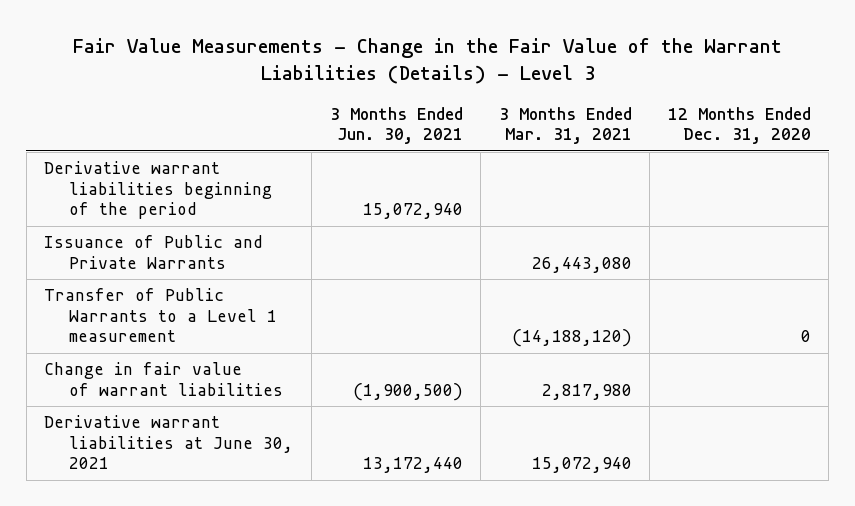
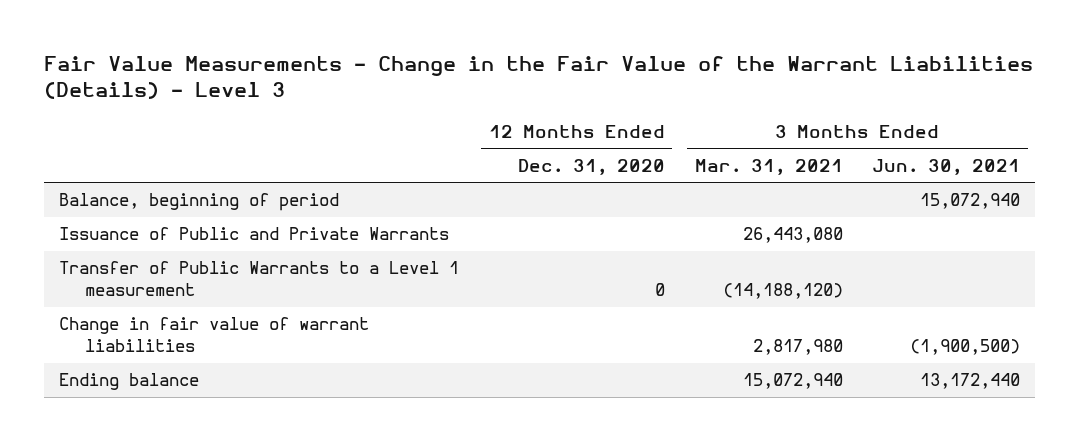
- | 3 Months Ended Jun. 30, 2021 | 3 Months Ended Mar. 31, 2021 | 12 Months Ended Dec. 31, 2020
+ | 12 Months Ended Dec. 31, 2020 | 3 Months Ended Mar. 31, 2021 | 3 Months Ended Jun. 30, 2021
- Derivative warrant liabilities beginning of the period | 15,072,940 | |
+ Balance, beginning of period | | | 15,072,940
- Derivative warrant liabilities at June 30, 2021 | 13,172,440 | 15,072,940 |
+ Ending balance | | 15,072,940 | 13,172,440

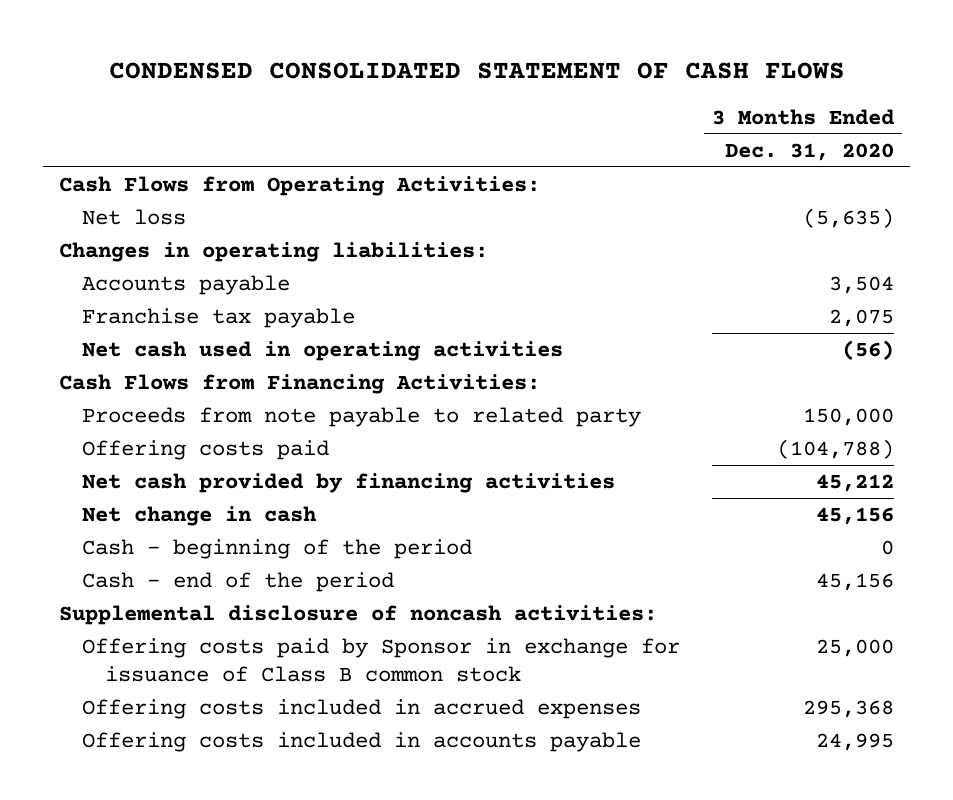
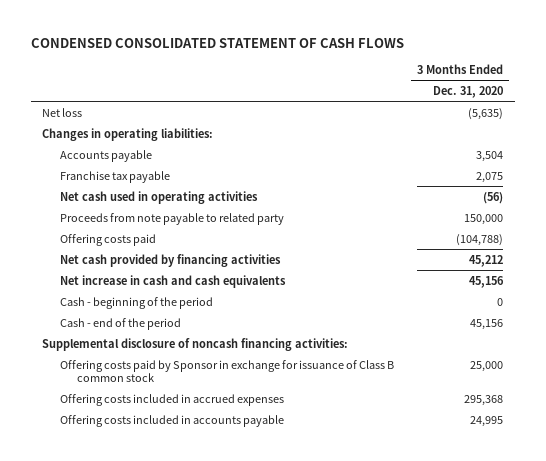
- Cash Flows from Operating Activities:
- Cash Flows from Financing Activities:
- Net change in cash | 45,156
+ Net increase in cash and cash equivalents | 45,156
- Supplemental disclosure of noncash activities:
+ Supplemental disclosure of noncash financing activities:

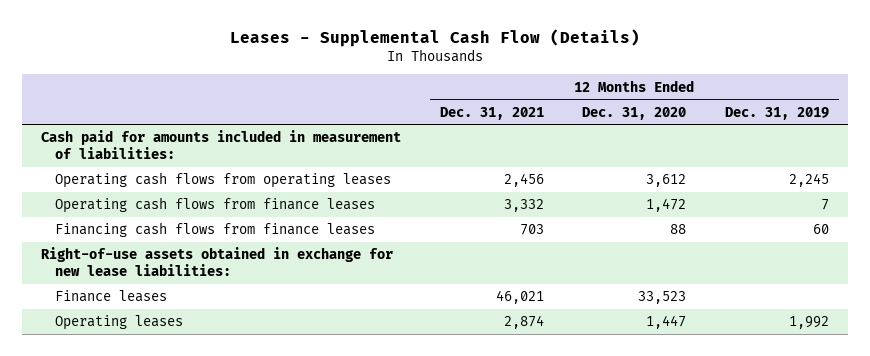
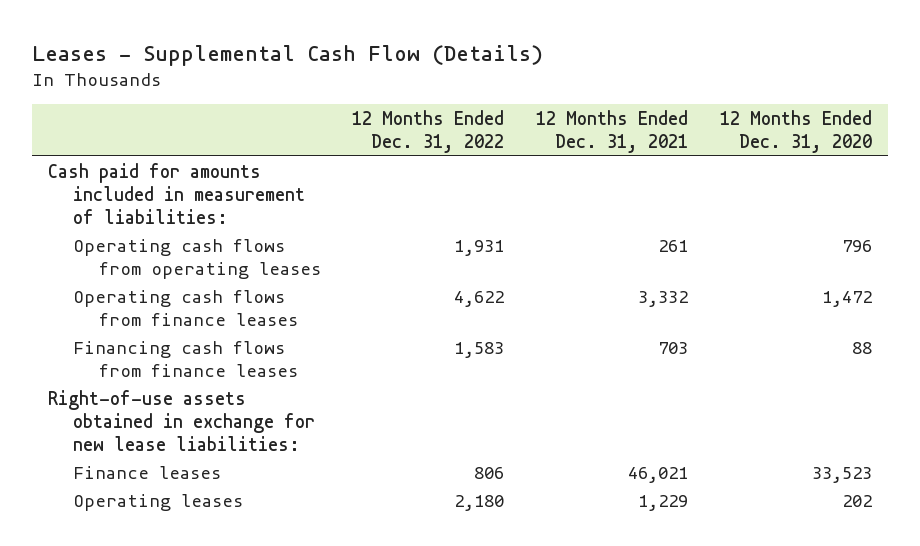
- | 12 Months Ended Dec. 31, 2021 | 12 Months Ended Dec. 31, 2020 | 12 Months Ended Dec. 31, 2019
+ | 12 Months Ended Dec. 31, 2022 | 12 Months Ended Dec. 31, 2021 | 12 Months Ended Dec. 31, 2020
- Operating cash flows from operating leases | 2,456 | 3,612 | 2,245
+ Operating cash flows from operating leases | 1,931 | 261 | 796
- Operating leases | 2,874 | 1,447 | 1,992
+ Operating leases | 2,180 | 1,229 | 202

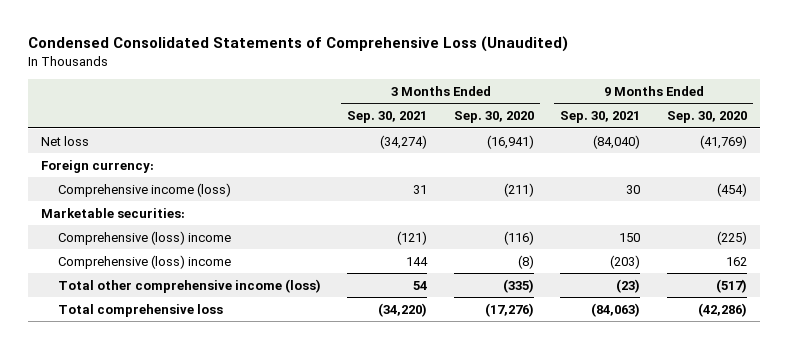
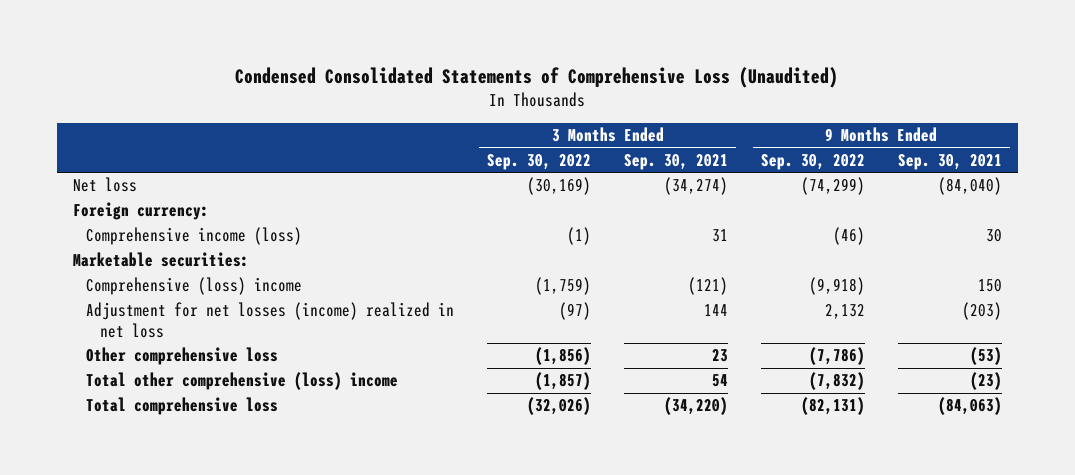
- | 3 Months Ended Sep. 30, 2021 | 3 Months Ended Sep. 30, 2020 | 9 Months Ended Sep. 30, 2021 | 9 Months Ended Sep. 30, 2020
+ | 3 Months Ended Sep. 30, 2022 | 3 Months Ended Sep. 30, 2021 | 9 Months Ended Sep. 30, 2022 | 9 Months Ended Sep. 30, 2021
- Comprehensive (loss) income | 144 | (8) | (203) | 162
- Total other comprehensive income (loss) | 54 | (335) | (23) | (517)
+ Adjustment for net losses (income) realized in net loss | (97) | 144 | 2,132 | (203)
+ Other comprehensive loss | (1,856) | 23 | (7,786) | (53)
+ Total other comprehensive (loss) income | (1,857) | 54 | (7,832) | (23)

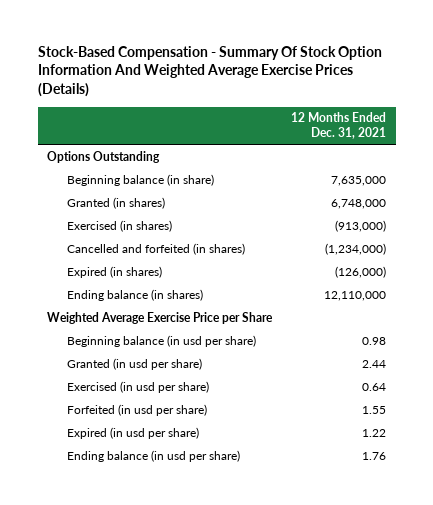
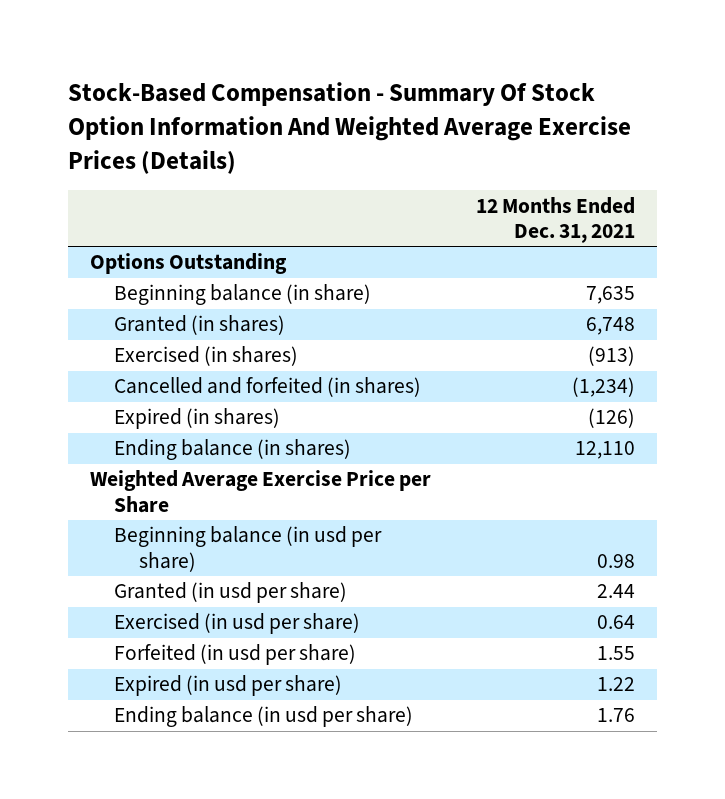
- Beginning balance (in share) | 7,635,000
- Granted (in shares) | 6,748,000
- Exercised (in shares) | (913,000)
- Cancelled and forfeited (in shares) | (1,234,000)
- Expired (in shares) | (126,000)
- Ending balance (in shares) | 12,110,000
+ Beginning balance (in share) | 7,635
+ Granted (in shares) | 6,748
+ Exercised (in shares) | (913)
+ Cancelled and forfeited (in shares) | (1,234)
+ Expired (in shares) | (126)
+ Ending balance (in shares) | 12,110

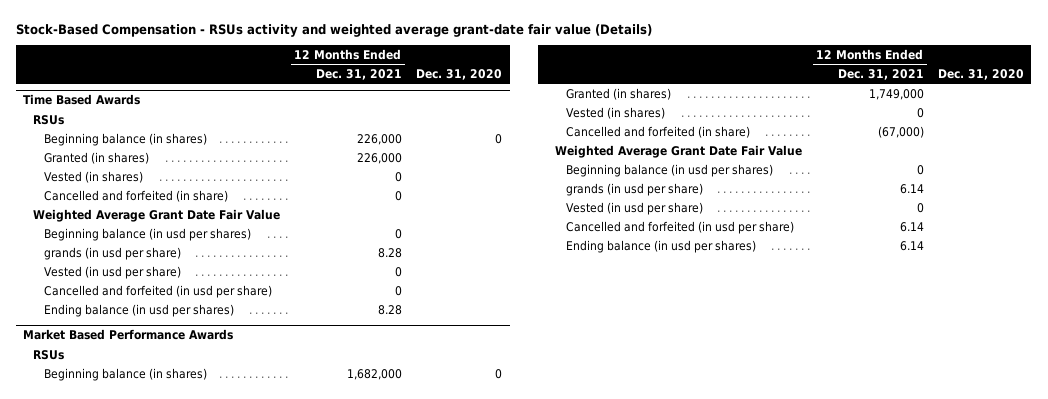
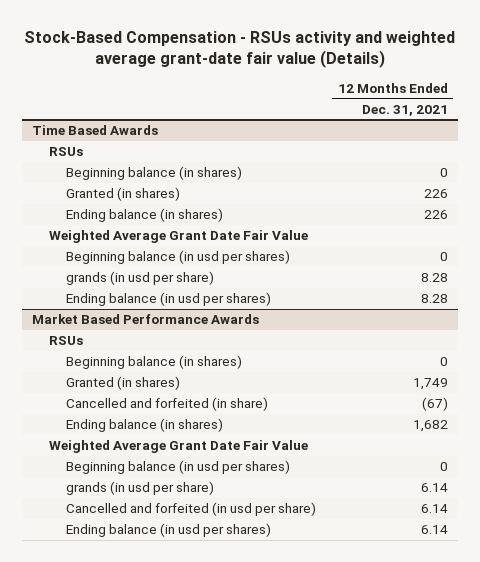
- | 12 Months Ended Dec. 31, 2021 | Dec. 31, 2020
+ | 12 Months Ended Dec. 31, 2021
@ Time Based Awards
- Beginning balance (in shares) | 226,000 | 0
- Granted (in shares) | 226,000 |
- Vested (in shares) | 0 |
- Cancelled and forfeited (in share) | 0 |
+ Beginning balance (in shares) | 0
+ Granted (in shares) | 226
+ Ending balance (in shares) | 226
- Vested (in usd per share) | 0 |
- Cancelled and forfeited (in usd per share) | 0 |
@ Market Based Performance Awards
- Beginning balance (in shares) | 1,682,000 | 0
- Granted (in shares) | 1,749,000 |
- Vested (in shares) | 0 |
- Cancelled and forfeited (in share) | (67,000) |
+ Beginning balance (in shares) | 0
+ Granted (in shares) | 1,749
+ Cancelled and forfeited (in share) | (67)
+ Ending balance (in shares) | 1,682
- Vested (in usd per share) | 0 |

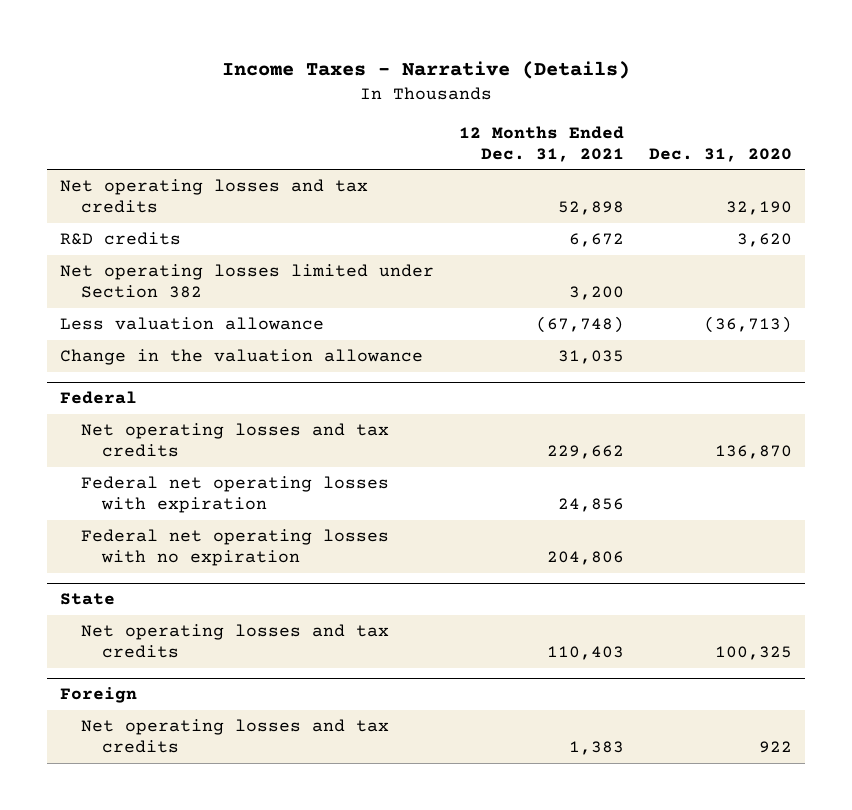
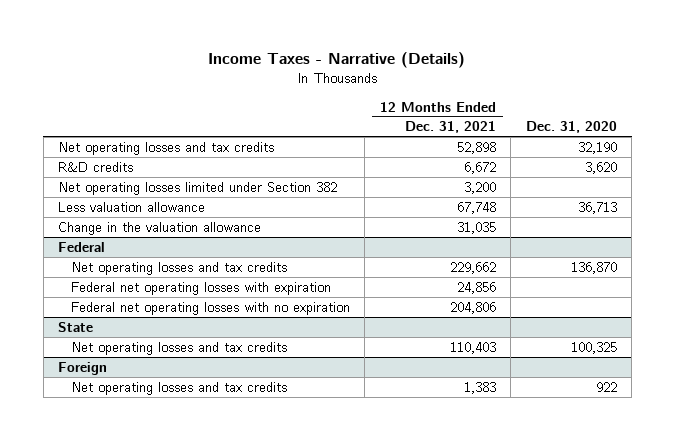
- Less valuation allowance | (67,748) | (36,713)
+ Less valuation allowance | 67,748 | 36,713

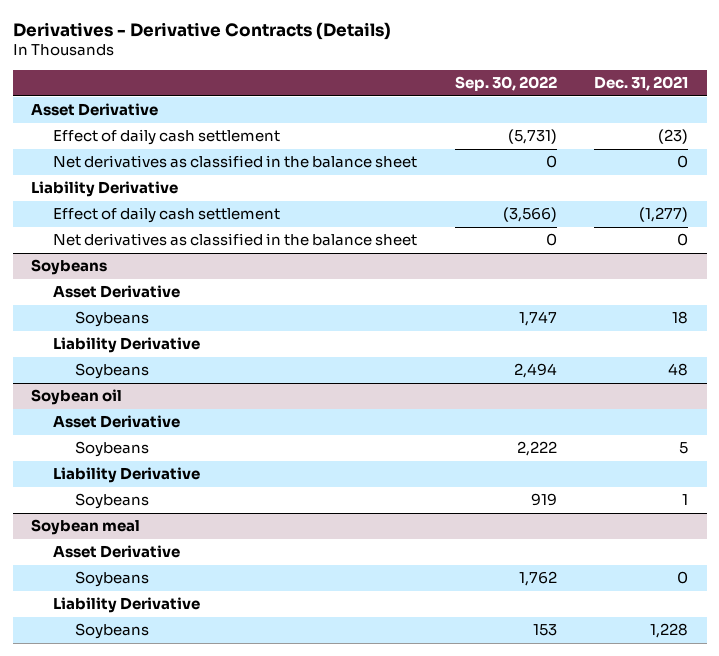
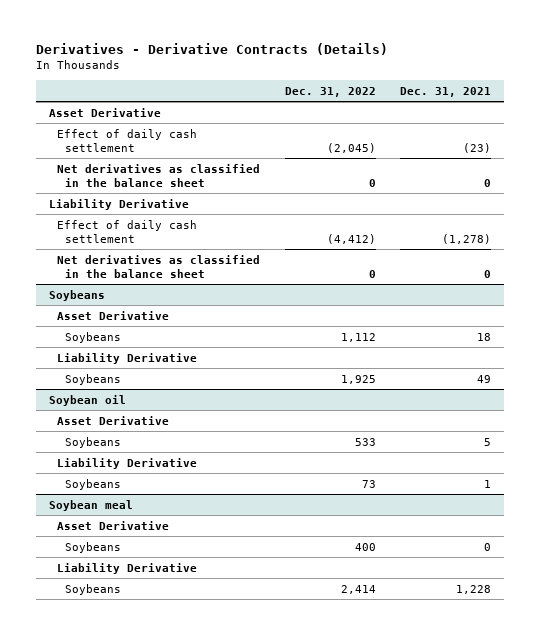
- | Sep. 30, 2022 | Dec. 31, 2021
+ | Dec. 31, 2022 | Dec. 31, 2021
- Effect of daily cash settlement | (3,566) | (1,277)
+ Effect of daily cash settlement | (4,412) | (1,278)
@ Soybeans
- Soybeans | 2,494 | 48
+ Soybeans | 1,925 | 49

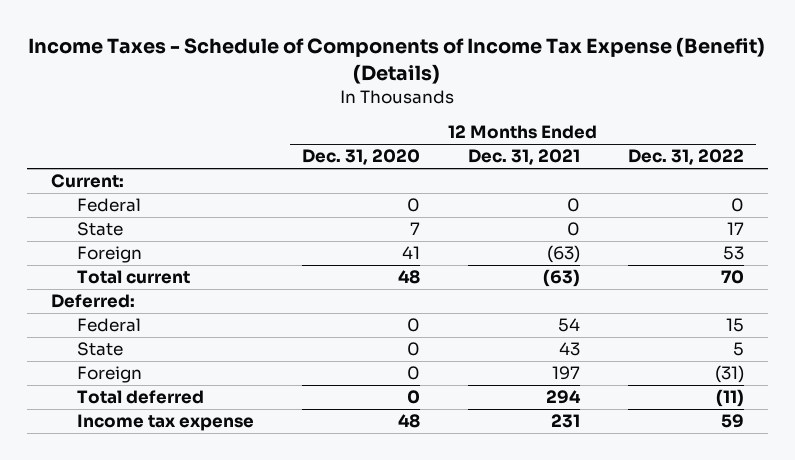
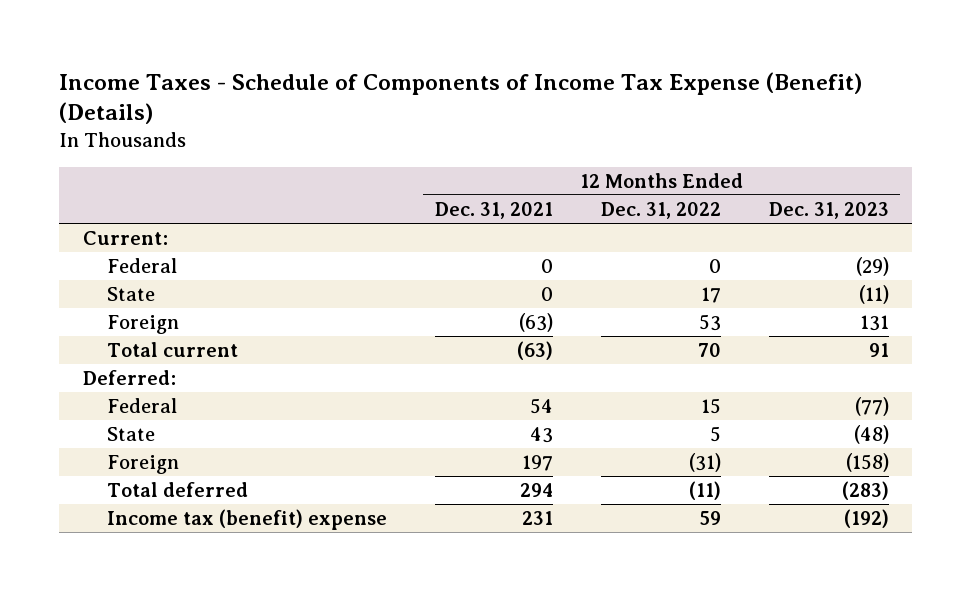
- | 12 Months Ended Dec. 31, 2020 | 12 Months Ended Dec. 31, 2021 | 12 Months Ended Dec. 31, 2022
+ | 12 Months Ended Dec. 31, 2021 | 12 Months Ended Dec. 31, 2022 | 12 Months Ended Dec. 31, 2023
- Income tax expense | 48 | 231 | 59
+ Income tax (benefit) expense | 231 | 59 | (192)

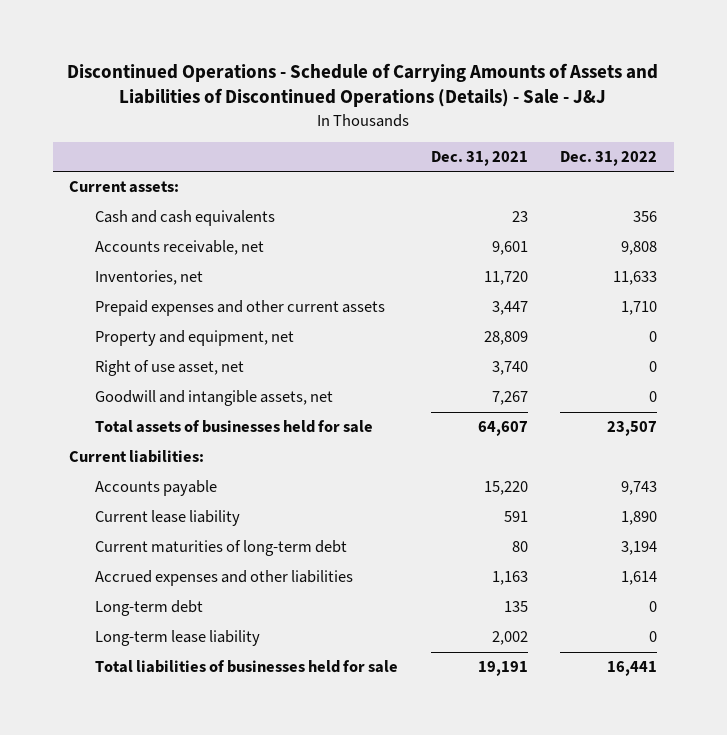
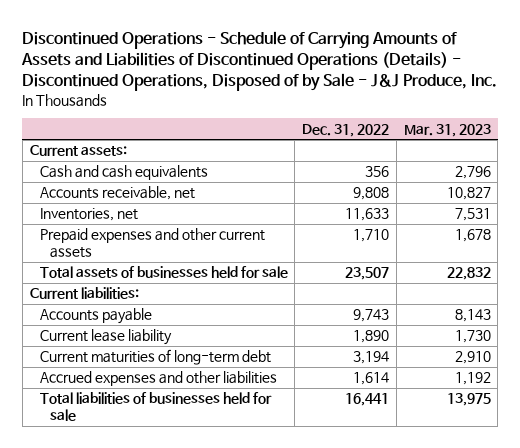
- Discontinued Operations - Schedule of Carrying Amounts of Assets and Liabilities of Discontinued Operations (Details) - Sale - J&J
+ Discontinued Operations - Schedule of Carrying Amounts of Assets and Liabilities of Discontinued Operations (Details) - Discontinued Operations, Disposed of by Sale - J&J Produce, Inc.
- | Dec. 31, 2021 | Dec. 31, 2022
+ | Dec. 31, 2022 | Mar. 31, 2023
- Property and equipment, net | 28,809 | 0
- Right of use asset, net | 3,740 | 0
- Goodwill and intangible assets, net | 7,267 | 0
- Long-term debt | 135 | 0
- Long-term lease liability | 2,002 | 0

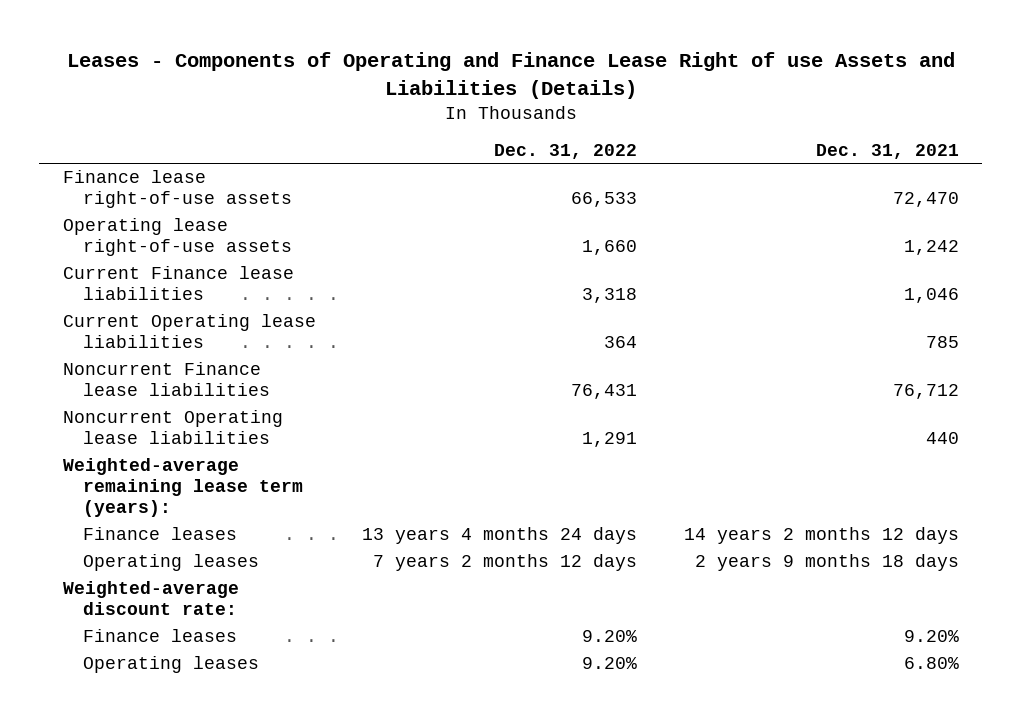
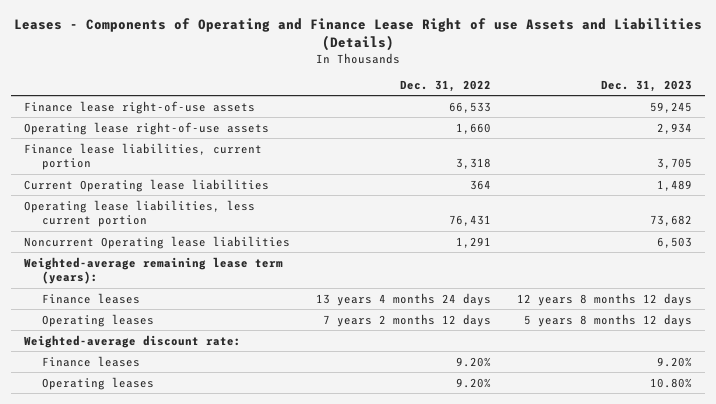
- | Dec. 31, 2022 | Dec. 31, 2021
+ | Dec. 31, 2022 | Dec. 31, 2023
- Current Finance lease liabilities | 3,318 | 1,046
+ Finance lease liabilities, current portion | 3,318 | 3,705
- Noncurrent Finance lease liabilities | 76,431 | 76,712
+ Operating lease liabilities, less current portion | 76,431 | 73,682

